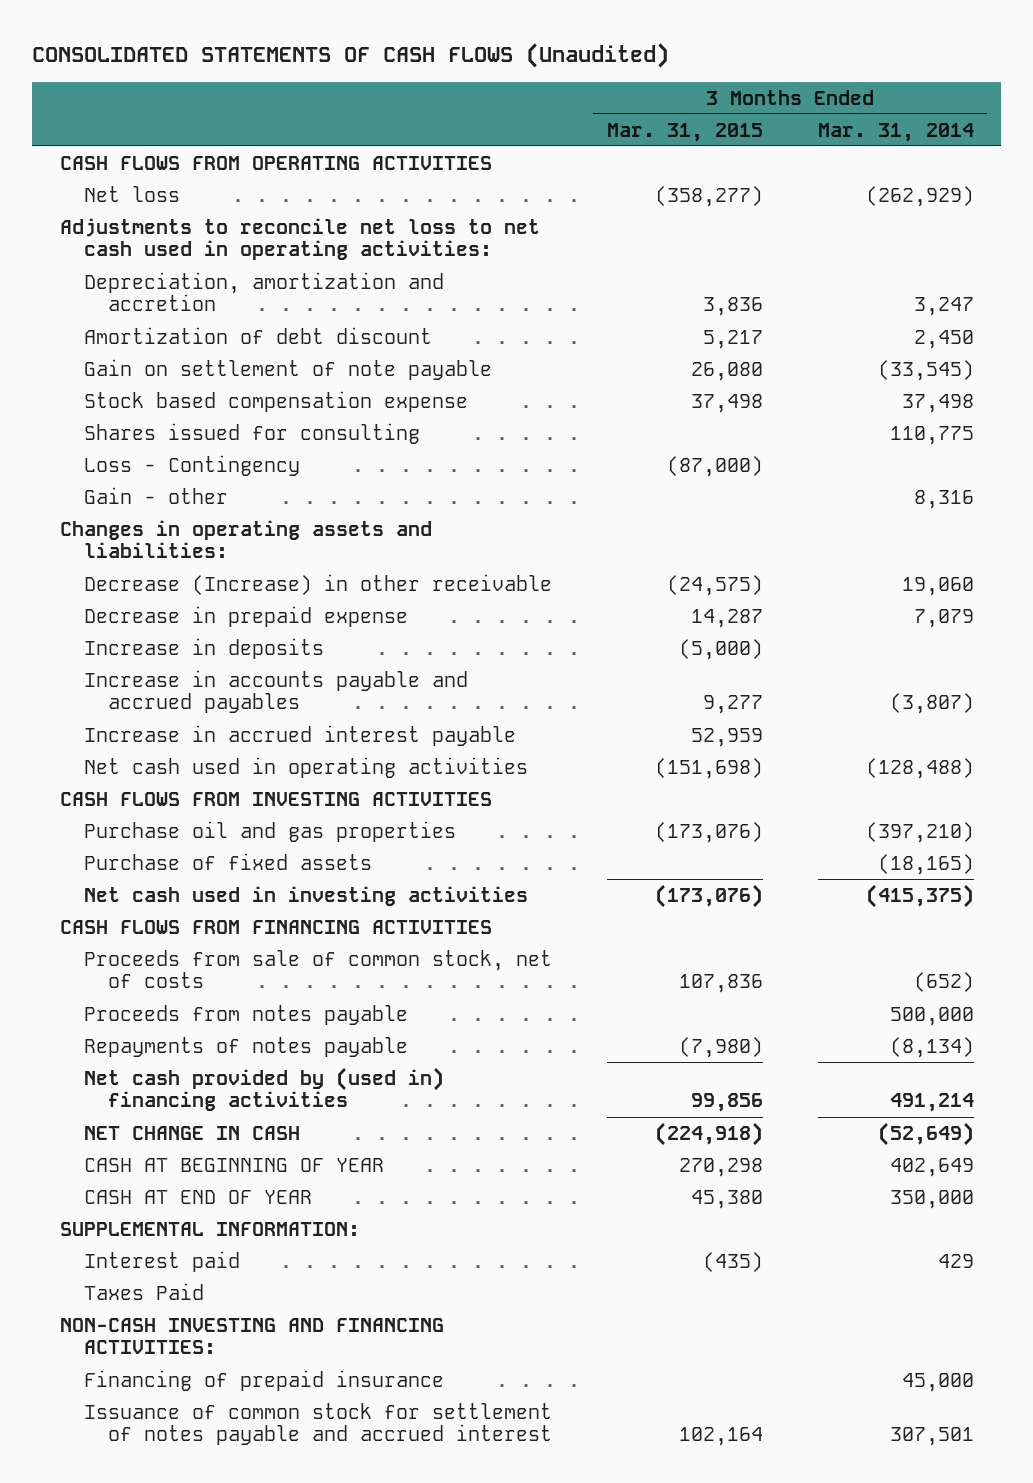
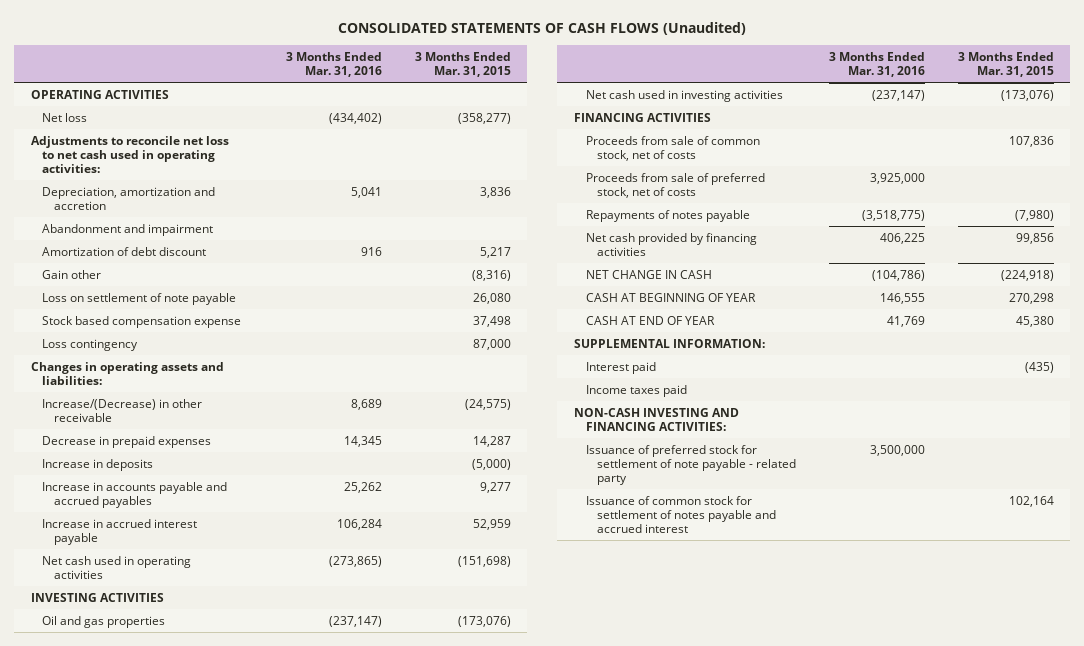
- | 3 Months Ended Mar. 31, 2015 | 3 Months Ended Mar. 31, 2014
+ | 3 Months Ended Mar. 31, 2016 | 3 Months Ended Mar. 31, 2015
- CASH FLOWS FROM OPERATING ACTIVITIES
+ OPERATING ACTIVITIES
+ Abandonment and impairment
- Gain on settlement of note payable | 26,080 | (33,545)
+ Gain other | | (8,316)
+ Loss on settlement of note payable | | 26,080
- Shares issued for consulting | | 110,775
- Loss - Contingency | (87,000) |
- Gain - other | | 8,316
+ Loss contingency | | 87,000
- Decrease (Increase) in other receivable | (24,575) | 19,060
- Decrease in prepaid expense | 14,287 | 7,079
+ Increase/(Decrease) in other receivable | 8,689 | (24,575)
+ Decrease in prepaid expenses | 14,345 | 14,287
- CASH FLOWS FROM INVESTING ACTIVITIES
- Purchase oil and gas properties | (173,076) | (397,210)
- Purchase of fixed assets | | (18,165)
+ INVESTING ACTIVITIES
+ Oil and gas properties | (237,147) | (173,076)
- CASH FLOWS FROM FINANCING ACTIVITIES
+ FINANCING ACTIVITIES
- Proceeds from notes payable | | 500,000
+ Proceeds from sale of preferred stock, net of costs | 3,925,000 |
- Net cash provided by (used in) financing activities | 99,856 | 491,214
+ Net cash provided by financing activities | 406,225 | 99,856
- Taxes Paid
+ Income taxes paid
- Financing of prepaid insurance | | 45,000
+ Issuance of preferred stock for settlement of note payable - related party | 3,500,000 |

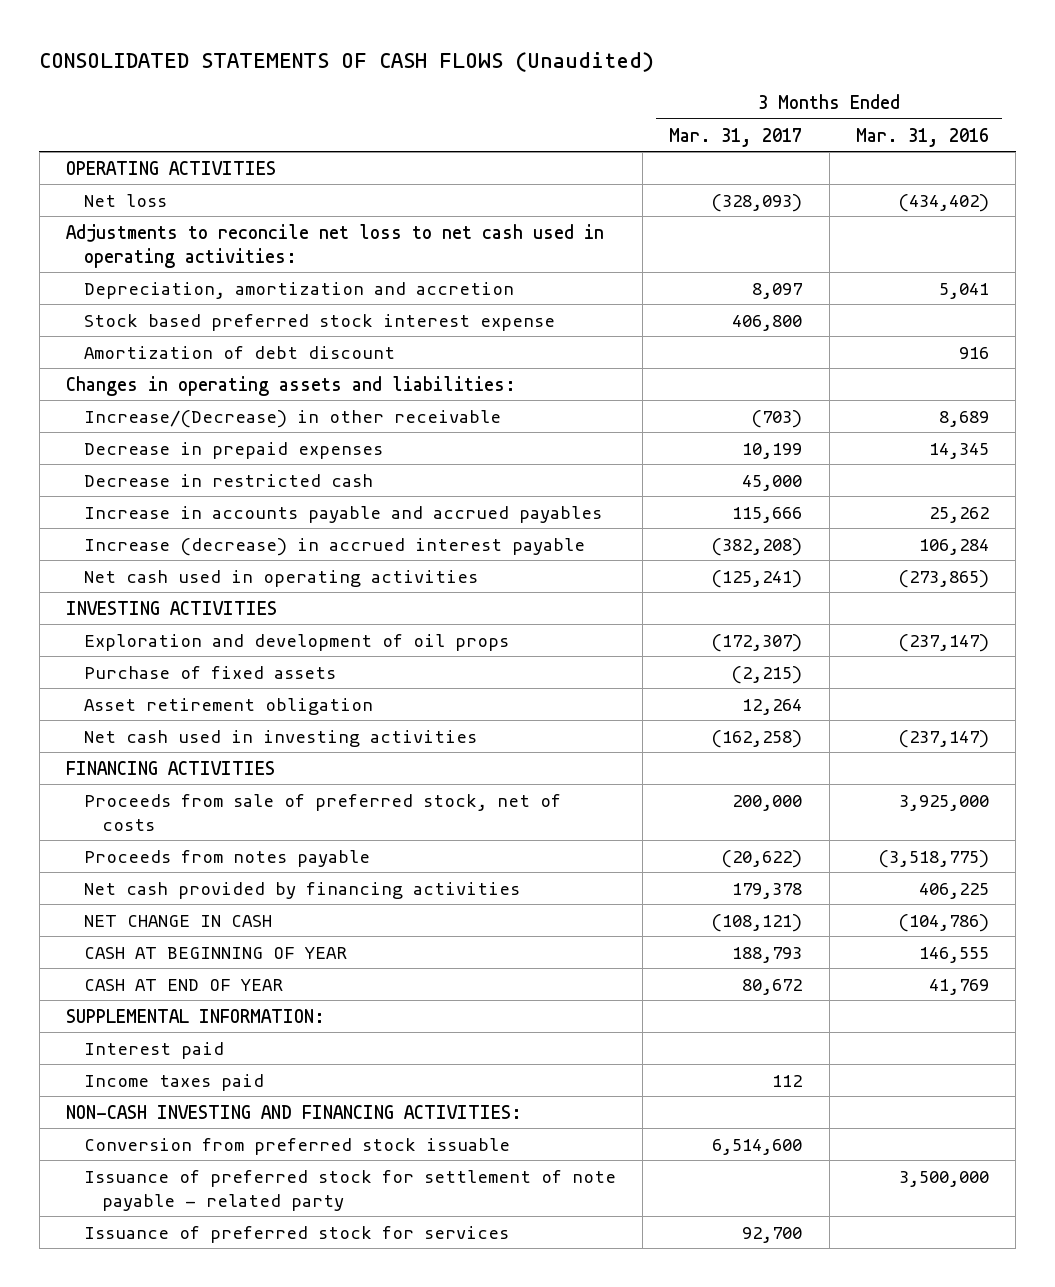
- | 3 Months Ended Mar. 31, 2016 | 3 Months Ended Mar. 31, 2015
+ | 3 Months Ended Mar. 31, 2017 | 3 Months Ended Mar. 31, 2016
- Abandonment and impairment
+ Stock based preferred stock interest expense | 406,800 |
- Gain other | | (8,316)
- Loss on settlement of note payable | | 26,080
- Stock based compensation expense | | 37,498
- Loss contingency | | 87,000
- Increase in deposits | | (5,000)
+ Decrease in restricted cash | 45,000 |
- Increase in accrued interest payable | 106,284 | 52,959
+ Increase (decrease) in accrued interest payable | (382,208) | 106,284
- Oil and gas properties | (237,147) | (173,076)
+ Exploration and development of oil props | (172,307) | (237,147)
+ Purchase of fixed assets | (2,215) |
+ Asset retirement obligation | 12,264 |
- Proceeds from sale of common stock, net of costs | | 107,836
- Repayments of notes payable | (3,518,775) | (7,980)
+ Proceeds from notes payable | (20,622) | (3,518,775)
+ Conversion from preferred stock issuable | 6,514,600 |
- Issuance of common stock for settlement of notes payable and accrued interest | | 102,164
+ Issuance of preferred stock for services | 92,700 |

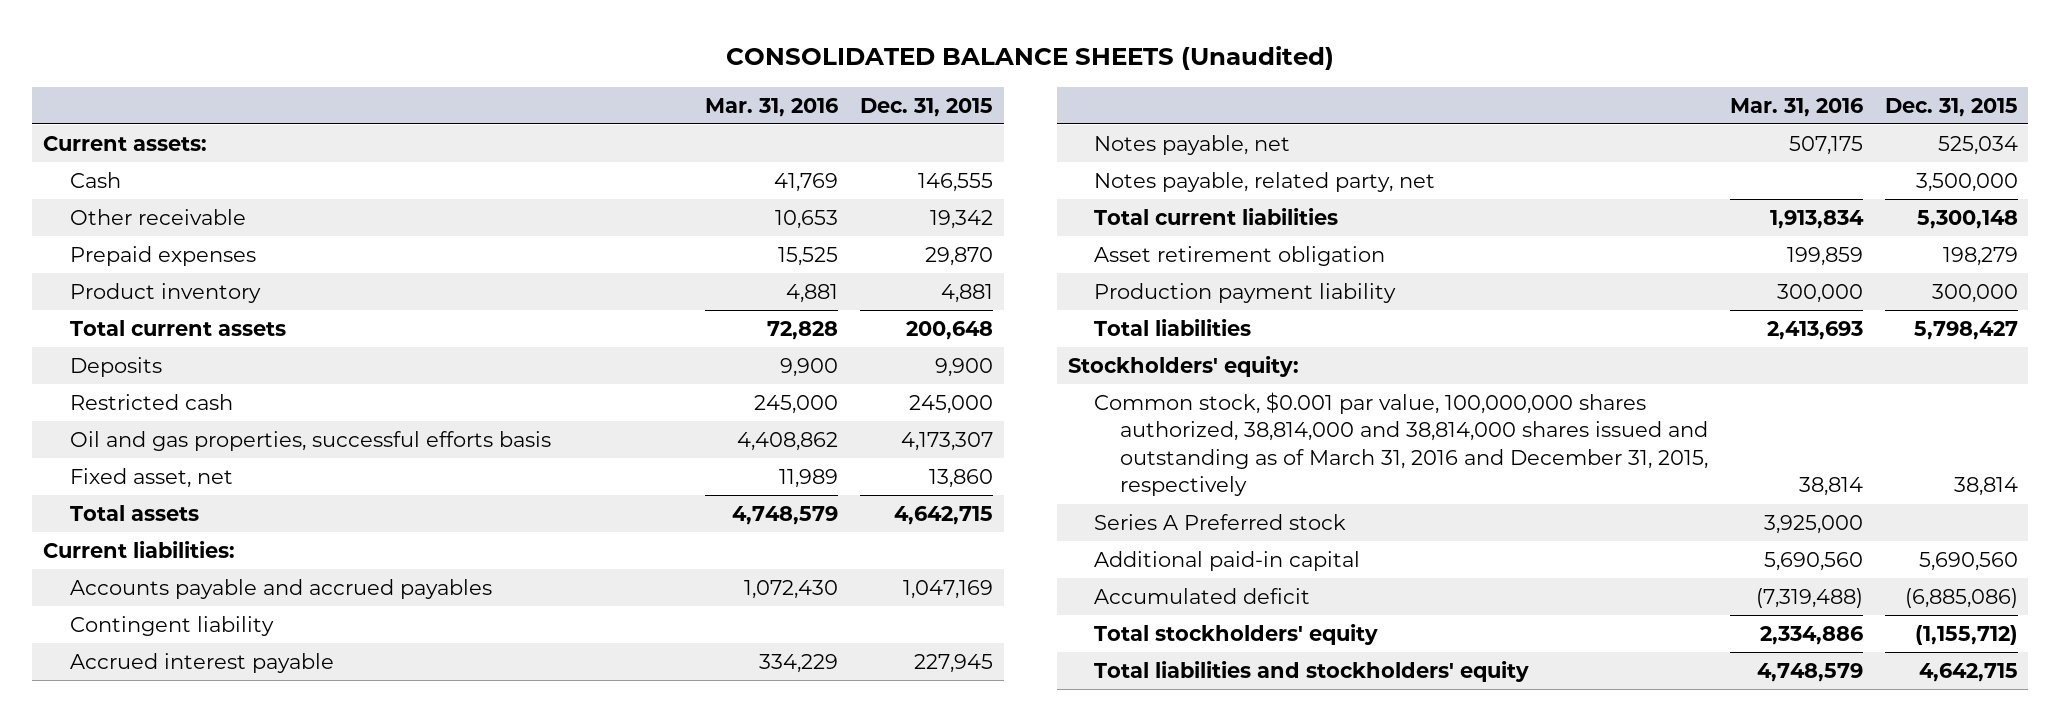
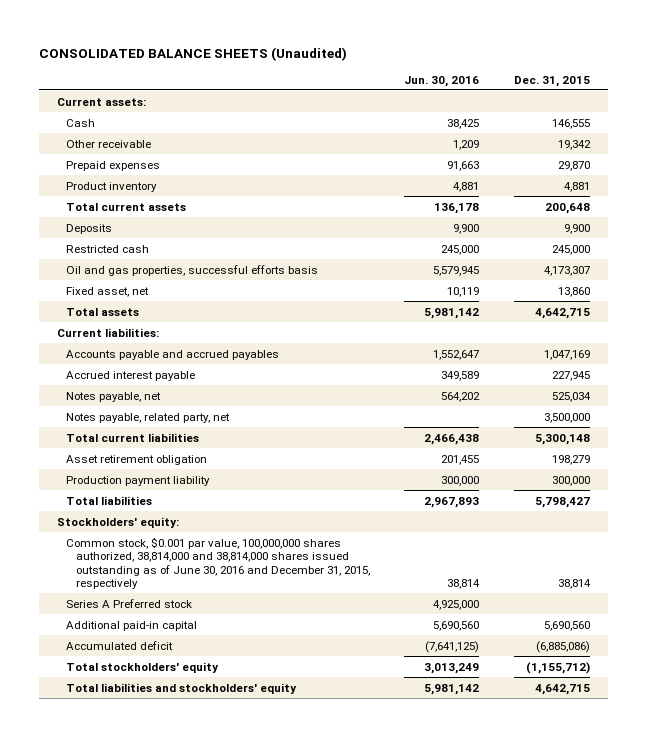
- | Mar. 31, 2016 | Dec. 31, 2015
+ | Jun. 30, 2016 | Dec. 31, 2015
- Contingent liability
- Common stock, $0.001 par value, 100,000,000 shares authorized, 38,814,000 and 38,814,000 shares issued and outstanding as of March 31, 2016 and December 31, 2015, respectively | 38,814 | 38,814
+ Common stock, $0.001 par value, 100,000,000 shares authorized, 38,814,000 and 38,814,000 shares issued outstanding as of June 30, 2016 and December 31, 2015, respectively | 38,814 | 38,814

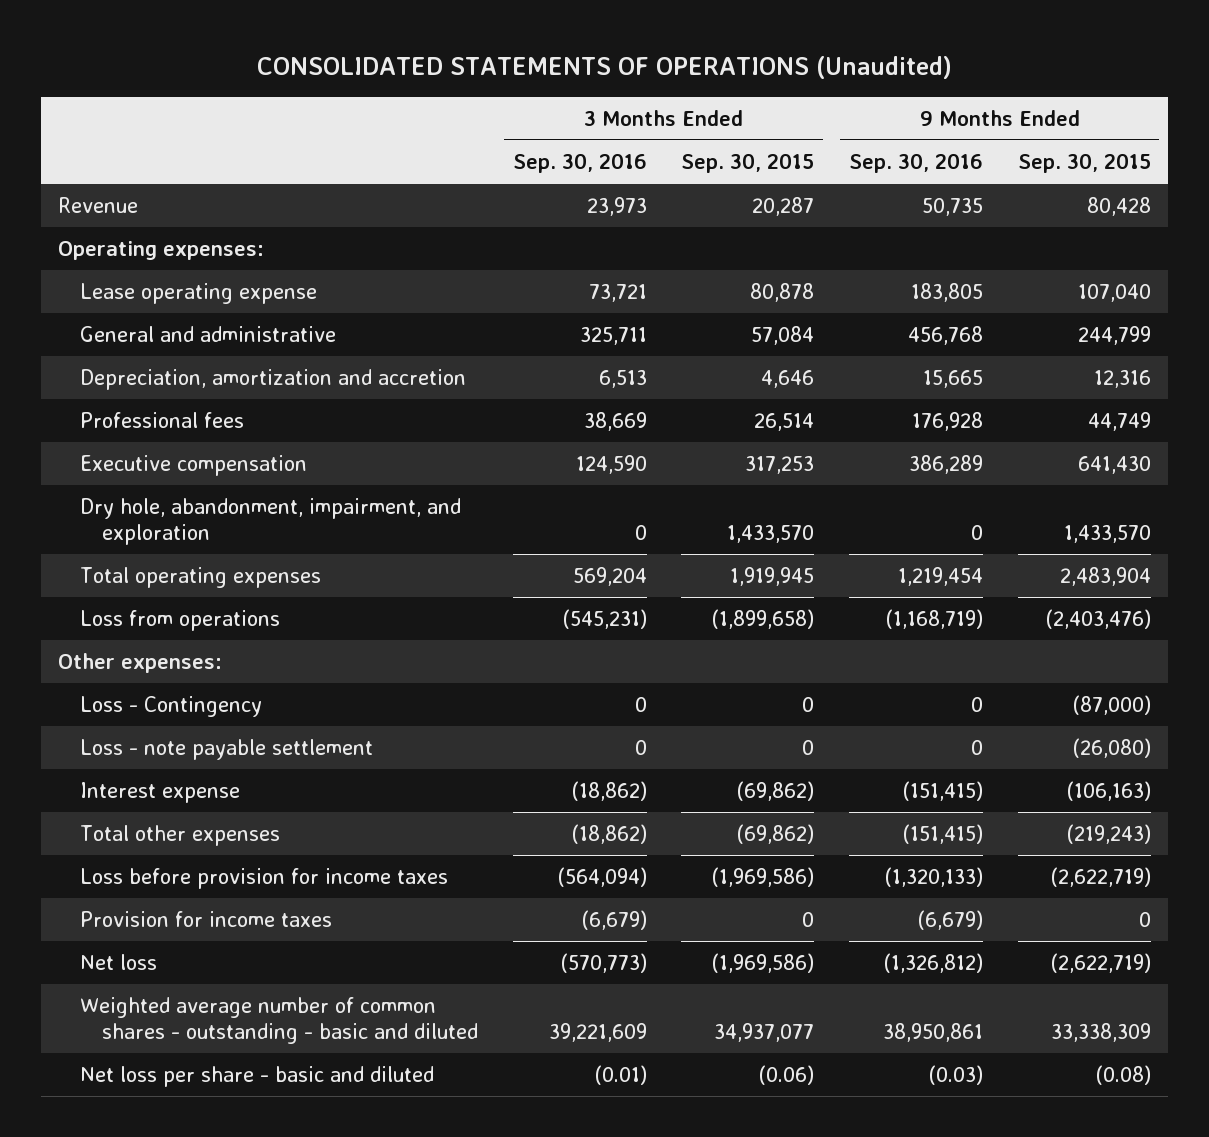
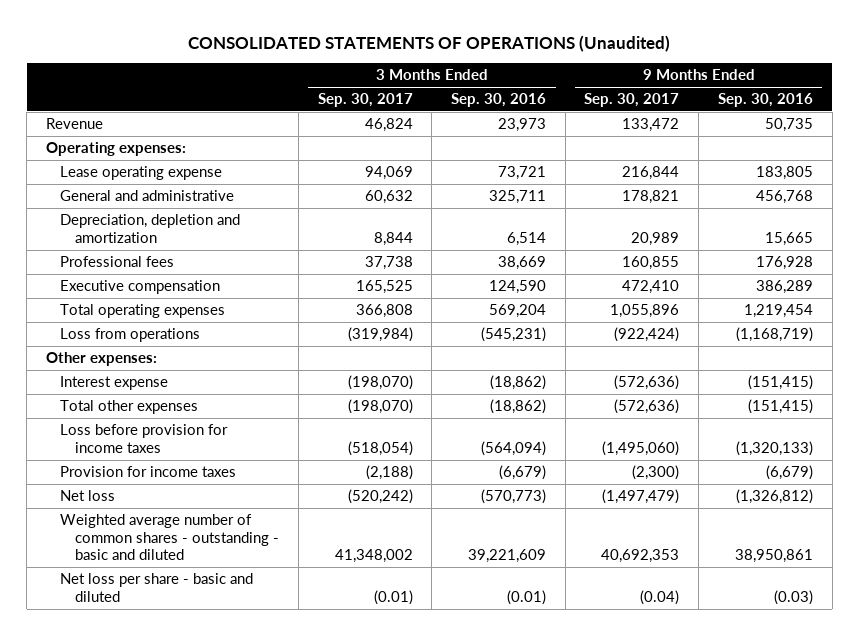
- | 3 Months Ended Sep. 30, 2016 | 3 Months Ended Sep. 30, 2015 | 9 Months Ended Sep. 30, 2016 | 9 Months Ended Sep. 30, 2015
+ | 3 Months Ended Sep. 30, 2017 | 3 Months Ended Sep. 30, 2016 | 9 Months Ended Sep. 30, 2017 | 9 Months Ended Sep. 30, 2016
- Depreciation, amortization and accretion | 6,513 | 4,646 | 15,665 | 12,316
+ Depreciation, depletion and amortization | 8,844 | 6,514 | 20,989 | 15,665
- Dry hole, abandonment, impairment, and exploration | 0 | 1,433,570 | 0 | 1,433,570
- Loss - Contingency | 0 | 0 | 0 | (87,000)
- Loss - note payable settlement | 0 | 0 | 0 | (26,080)

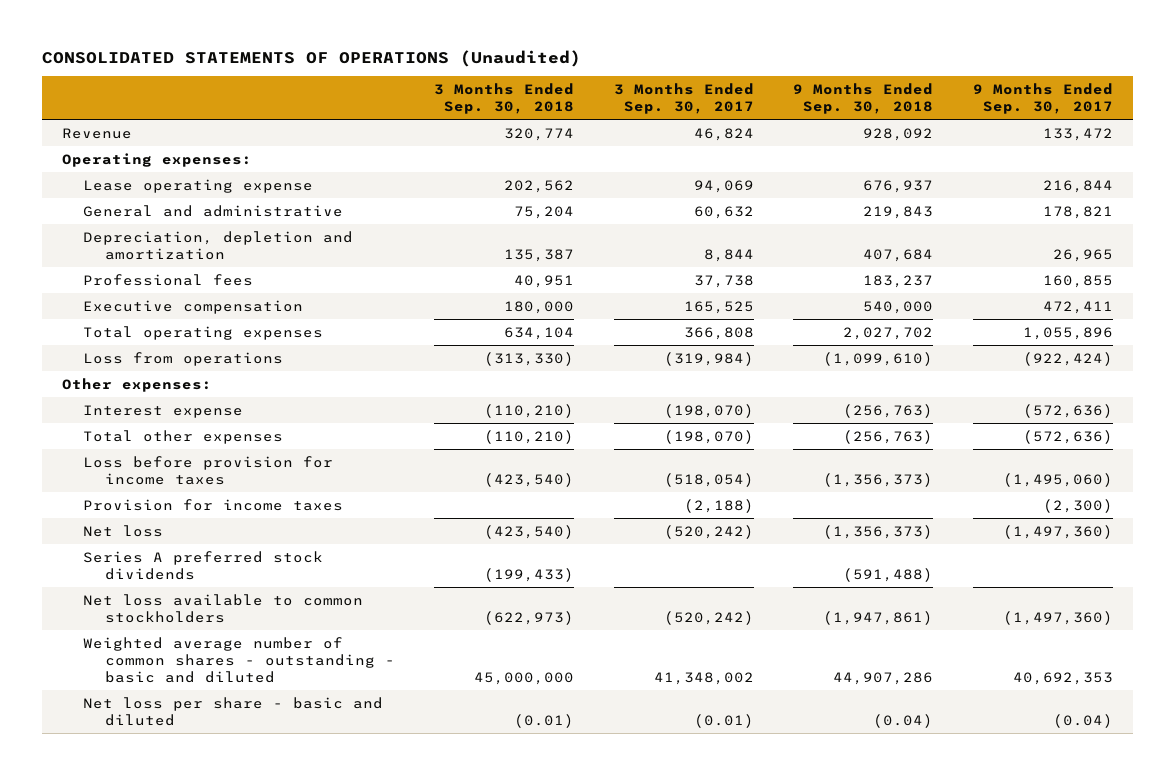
- | 3 Months Ended Sep. 30, 2017 | 3 Months Ended Sep. 30, 2016 | 9 Months Ended Sep. 30, 2017 | 9 Months Ended Sep. 30, 2016
+ | 3 Months Ended Sep. 30, 2018 | 3 Months Ended Sep. 30, 2017 | 9 Months Ended Sep. 30, 2018 | 9 Months Ended Sep. 30, 2017
- Depreciation, depletion and amortization | 8,844 | 6,514 | 20,989 | 15,665
+ Depreciation, depletion and amortization | 135,387 | 8,844 | 407,684 | 26,965
- Executive compensation | 165,525 | 124,590 | 472,410 | 386,289
+ Executive compensation | 180,000 | 165,525 | 540,000 | 472,411
- Net loss | (520,242) | (570,773) | (1,497,479) | (1,326,812)
+ Net loss | (423,540) | (520,242) | (1,356,373) | (1,497,360)
+ Series A preferred stock dividends | (199,433) | | (591,488) |
+ Net loss available to common stockholders | (622,973) | (520,242) | (1,947,861) | (1,497,360)

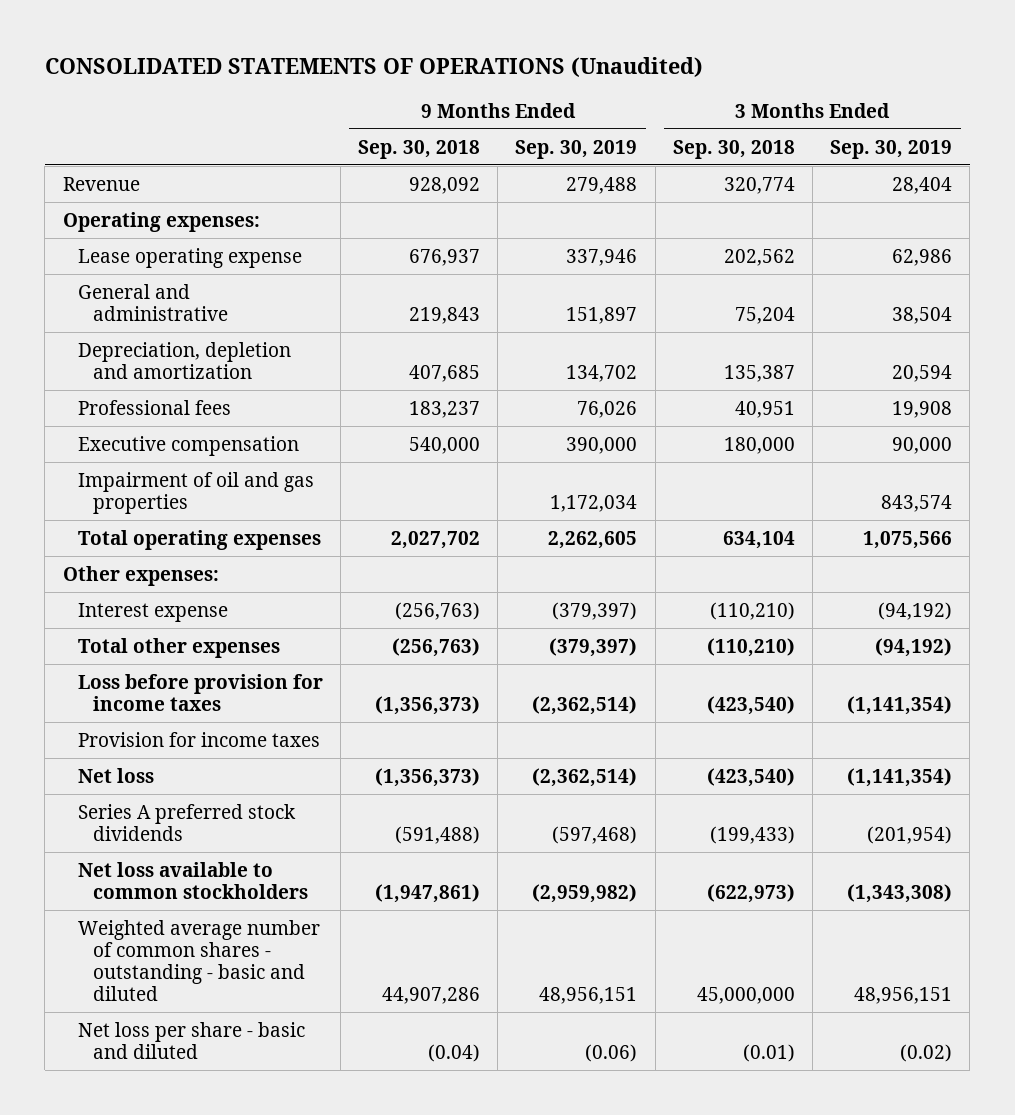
- | 3 Months Ended Sep. 30, 2018 | 3 Months Ended Sep. 30, 2017 | 9 Months Ended Sep. 30, 2018 | 9 Months Ended Sep. 30, 2017
+ | 9 Months Ended Sep. 30, 2018 | 9 Months Ended Sep. 30, 2019 | 3 Months Ended Sep. 30, 2018 | 3 Months Ended Sep. 30, 2019
- Depreciation, depletion and amortization | 135,387 | 8,844 | 407,684 | 26,965
+ Depreciation, depletion and amortization | 407,685 | 134,702 | 135,387 | 20,594
+ Impairment of oil and gas properties | | 1,172,034 | | 843,574
- Loss from operations | (313,330) | (319,984) | (1,099,610) | (922,424)

